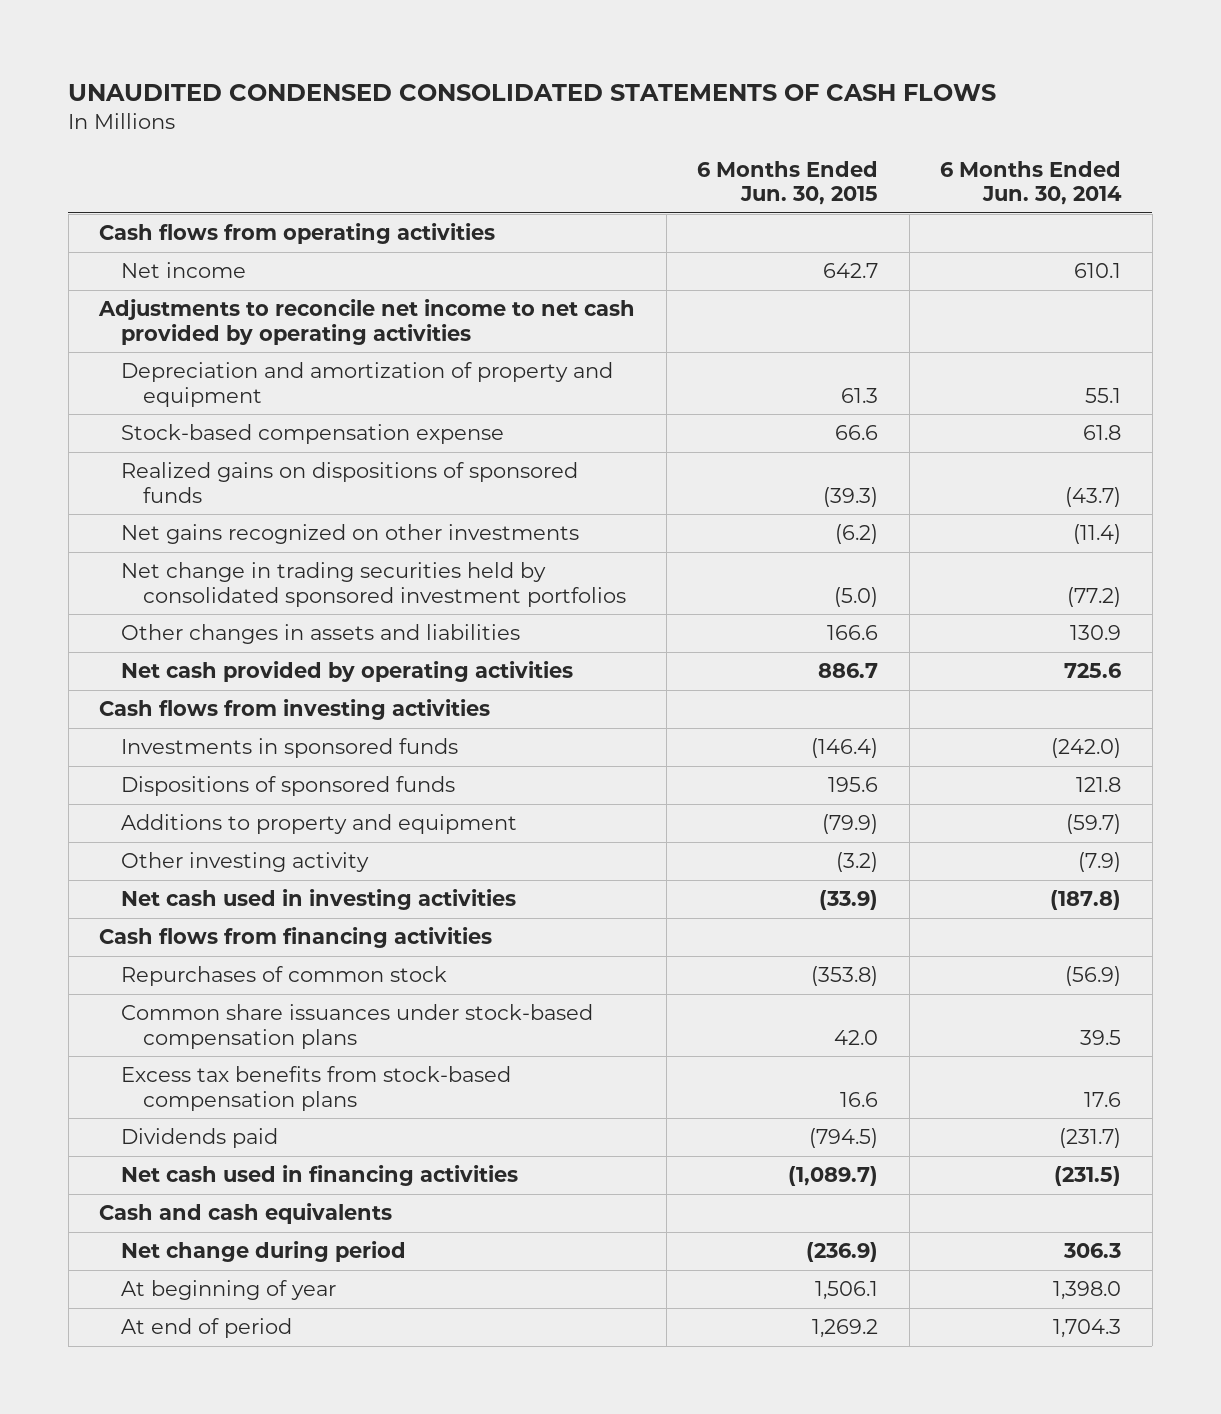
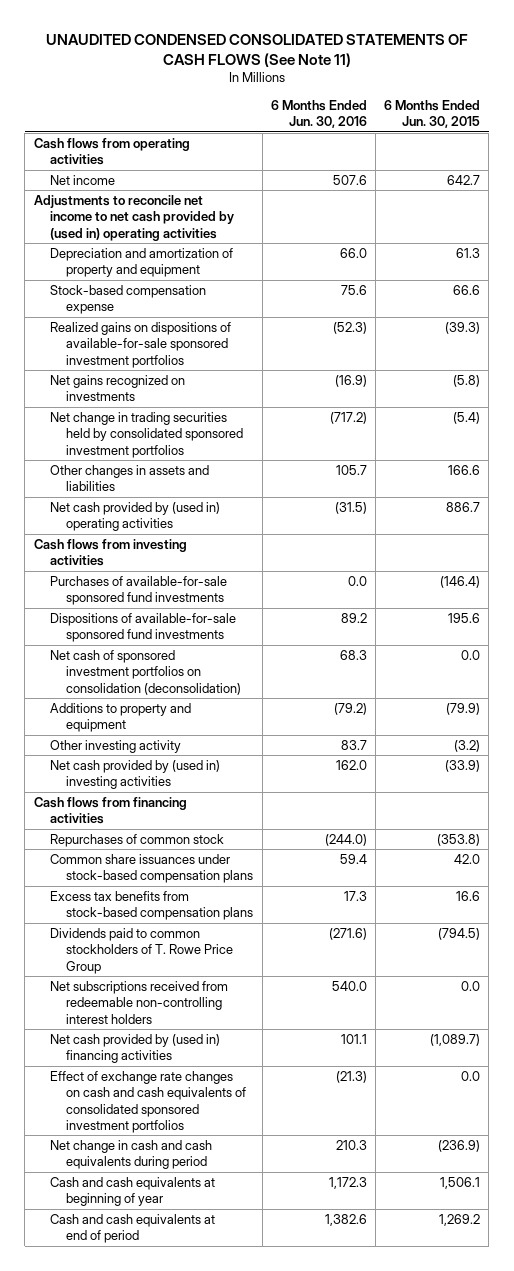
- UNAUDITED CONDENSED CONSOLIDATED STATEMENTS OF CASH FLOWS
+ UNAUDITED CONDENSED CONSOLIDATED STATEMENTS OF CASH FLOWS (See Note 11)
- | 6 Months Ended Jun. 30, 2015 | 6 Months Ended Jun. 30, 2014
+ | 6 Months Ended Jun. 30, 2016 | 6 Months Ended Jun. 30, 2015
- Adjustments to reconcile net income to net cash provided by operating activities
+ Adjustments to reconcile net income to net cash provided by (used in) operating activities
- Realized gains on dispositions of sponsored funds | (39.3) | (43.7)
- Net gains recognized on other investments | (6.2) | (11.4)
- Net change in trading securities held by consolidated sponsored investment portfolios | (5.0) | (77.2)
+ Realized gains on dispositions of available-for-sale sponsored investment portfolios | (52.3) | (39.3)
+ Net gains recognized on investments | (16.9) | (5.8)
+ Net change in trading securities held by consolidated sponsored investment portfolios | (717.2) | (5.4)
- Net cash provided by operating activities | 886.7 | 725.6
+ Net cash provided by (used in) operating activities | (31.5) | 886.7
- Investments in sponsored funds | (146.4) | (242.0)
- Dispositions of sponsored funds | 195.6 | 121.8
+ Purchases of available-for-sale sponsored fund investments | 0.0 | (146.4)
+ Dispositions of available-for-sale sponsored fund investments | 89.2 | 195.6
+ Net cash of sponsored investment portfolios on consolidation (deconsolidation) | 68.3 | 0.0
- Net cash used in investing activities | (33.9) | (187.8)
+ Net cash provided by (used in) investing activities | 162.0 | (33.9)
- Dividends paid | (794.5) | (231.7)
- Net cash used in financing activities | (1,089.7) | (231.5)
- Cash and cash equivalents
- Net change during period | (236.9) | 306.3
- At beginning of year | 1,506.1 | 1,398.0
- At end of period | 1,269.2 | 1,704.3
+ Dividends paid to common stockholders of T. Rowe Price Group | (271.6) | (794.5)
+ Net subscriptions received from redeemable non-controlling interest holders | 540.0 | 0.0
+ Net cash provided by (used in) financing activities | 101.1 | (1,089.7)
+ Effect of exchange rate changes on cash and cash equivalents of consolidated sponsored investment portfolios | (21.3) | 0.0
+ Net change in cash and cash equivalents during period | 210.3 | (236.9)
+ Cash and cash equivalents at beginning of year | 1,172.3 | 1,506.1
+ Cash and cash equivalents at end of period | 1,382.6 | 1,269.2

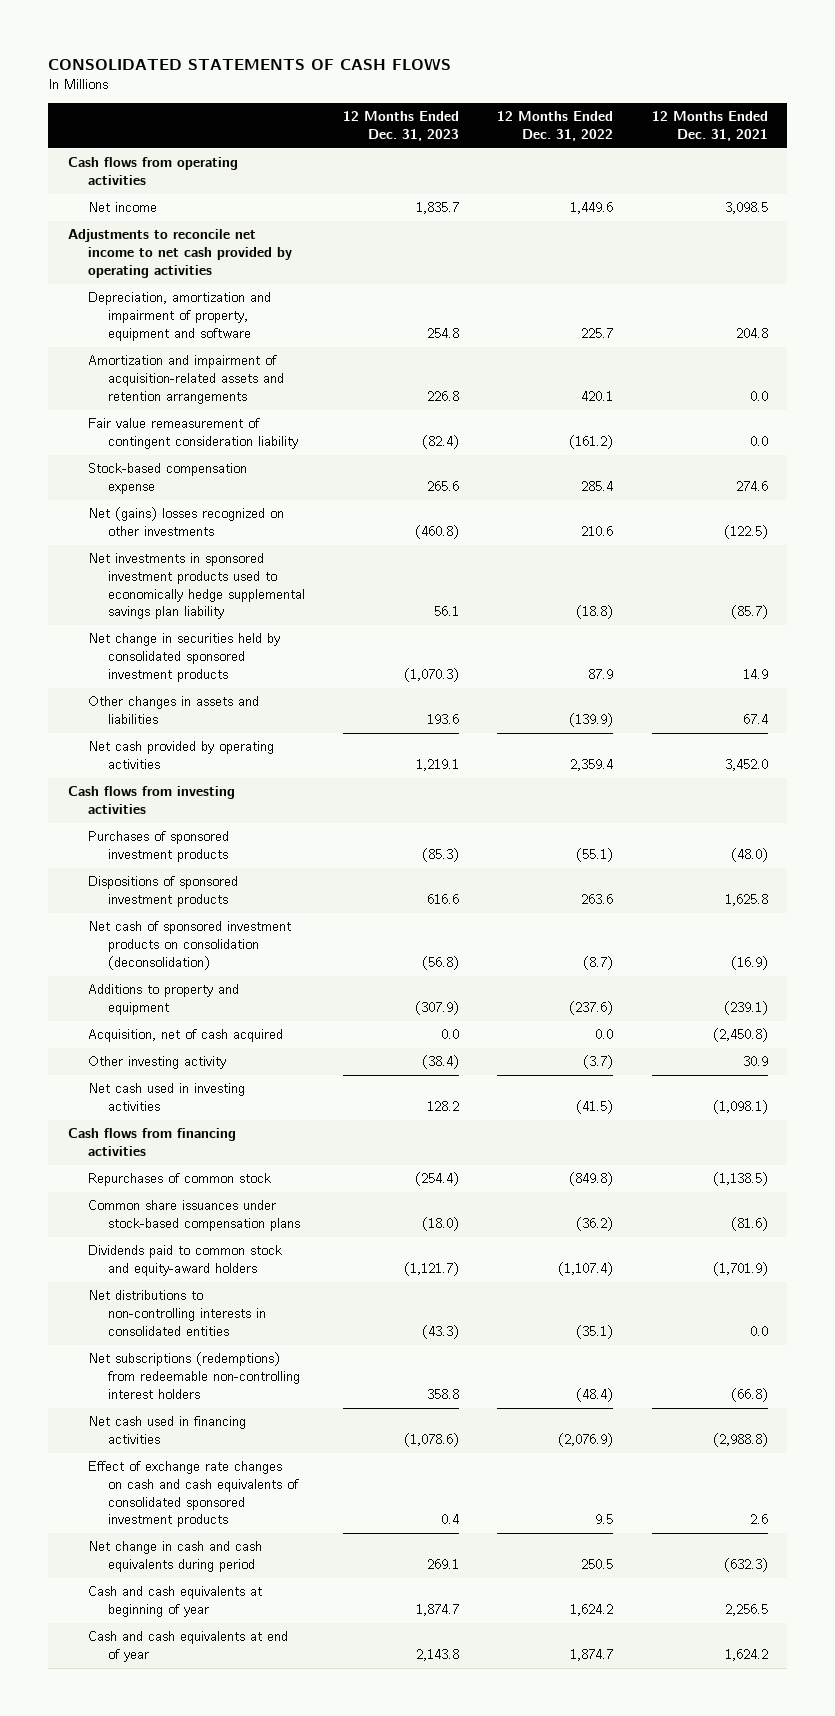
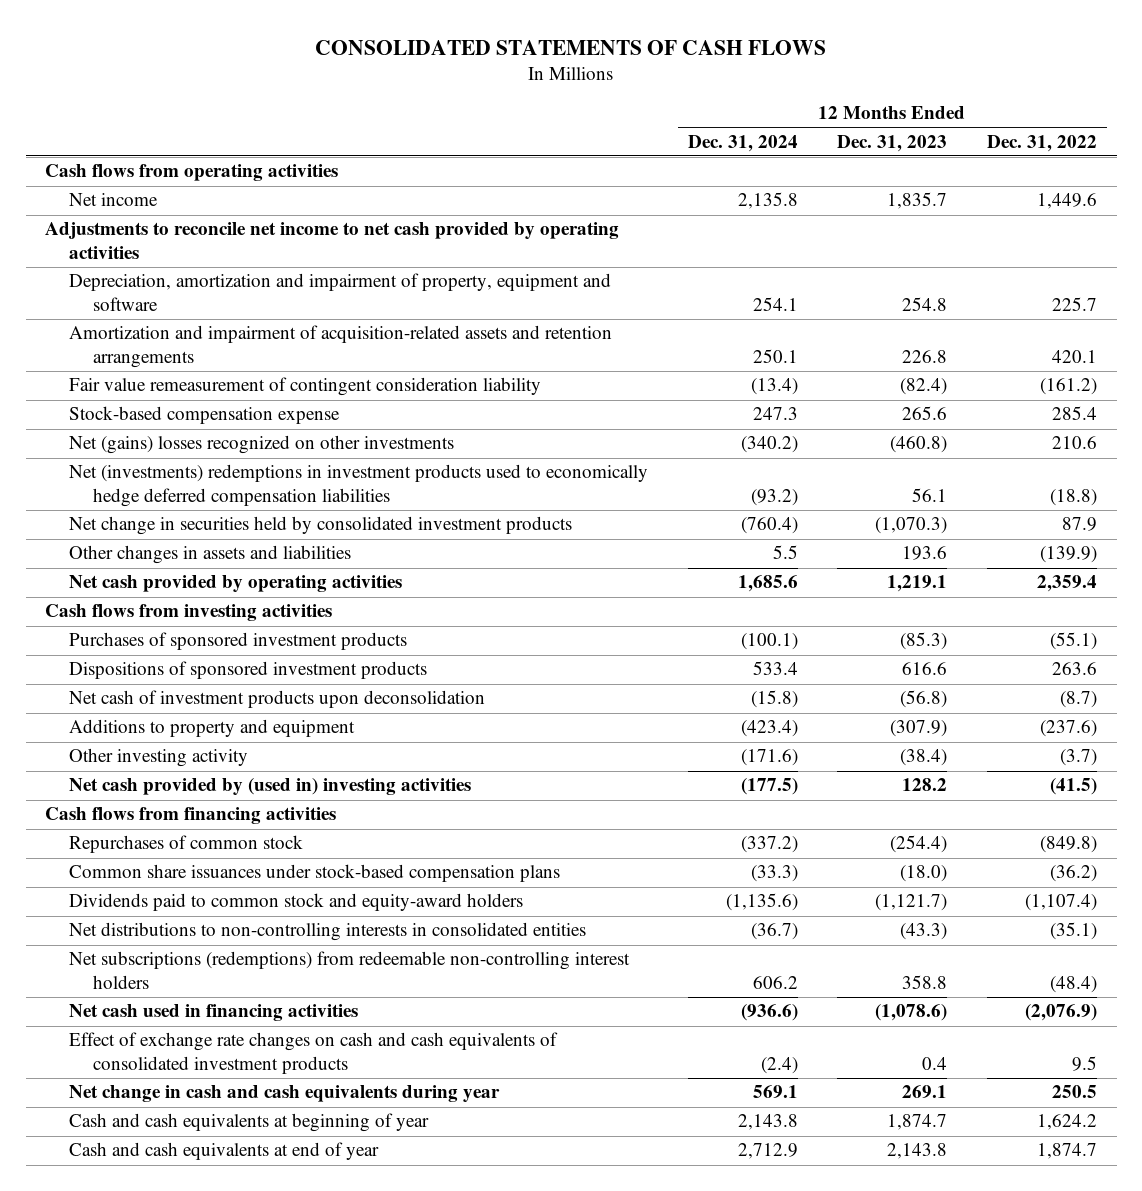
- | 12 Months Ended Dec. 31, 2023 | 12 Months Ended Dec. 31, 2022 | 12 Months Ended Dec. 31, 2021
+ | 12 Months Ended Dec. 31, 2024 | 12 Months Ended Dec. 31, 2023 | 12 Months Ended Dec. 31, 2022
- Net investments in sponsored investment products used to economically hedge supplemental savings plan liability | 56.1 | (18.8) | (85.7)
- Net change in securities held by consolidated sponsored investment products | (1,070.3) | 87.9 | 14.9
+ Net (investments) redemptions in investment products used to economically hedge deferred compensation liabilities | (93.2) | 56.1 | (18.8)
+ Net change in securities held by consolidated investment products | (760.4) | (1,070.3) | 87.9
- Net cash of sponsored investment products on consolidation (deconsolidation) | (56.8) | (8.7) | (16.9)
+ Net cash of investment products upon deconsolidation | (15.8) | (56.8) | (8.7)
- Acquisition, net of cash acquired | 0.0 | 0.0 | (2,450.8)
- Net cash used in investing activities | 128.2 | (41.5) | (1,098.1)
+ Net cash provided by (used in) investing activities | (177.5) | 128.2 | (41.5)
- Effect of exchange rate changes on cash and cash equivalents of consolidated sponsored investment products | 0.4 | 9.5 | 2.6
- Net change in cash and cash equivalents during period | 269.1 | 250.5 | (632.3)
+ Effect of exchange rate changes on cash and cash equivalents of consolidated investment products | (2.4) | 0.4 | 9.5
+ Net change in cash and cash equivalents during year | 569.1 | 269.1 | 250.5

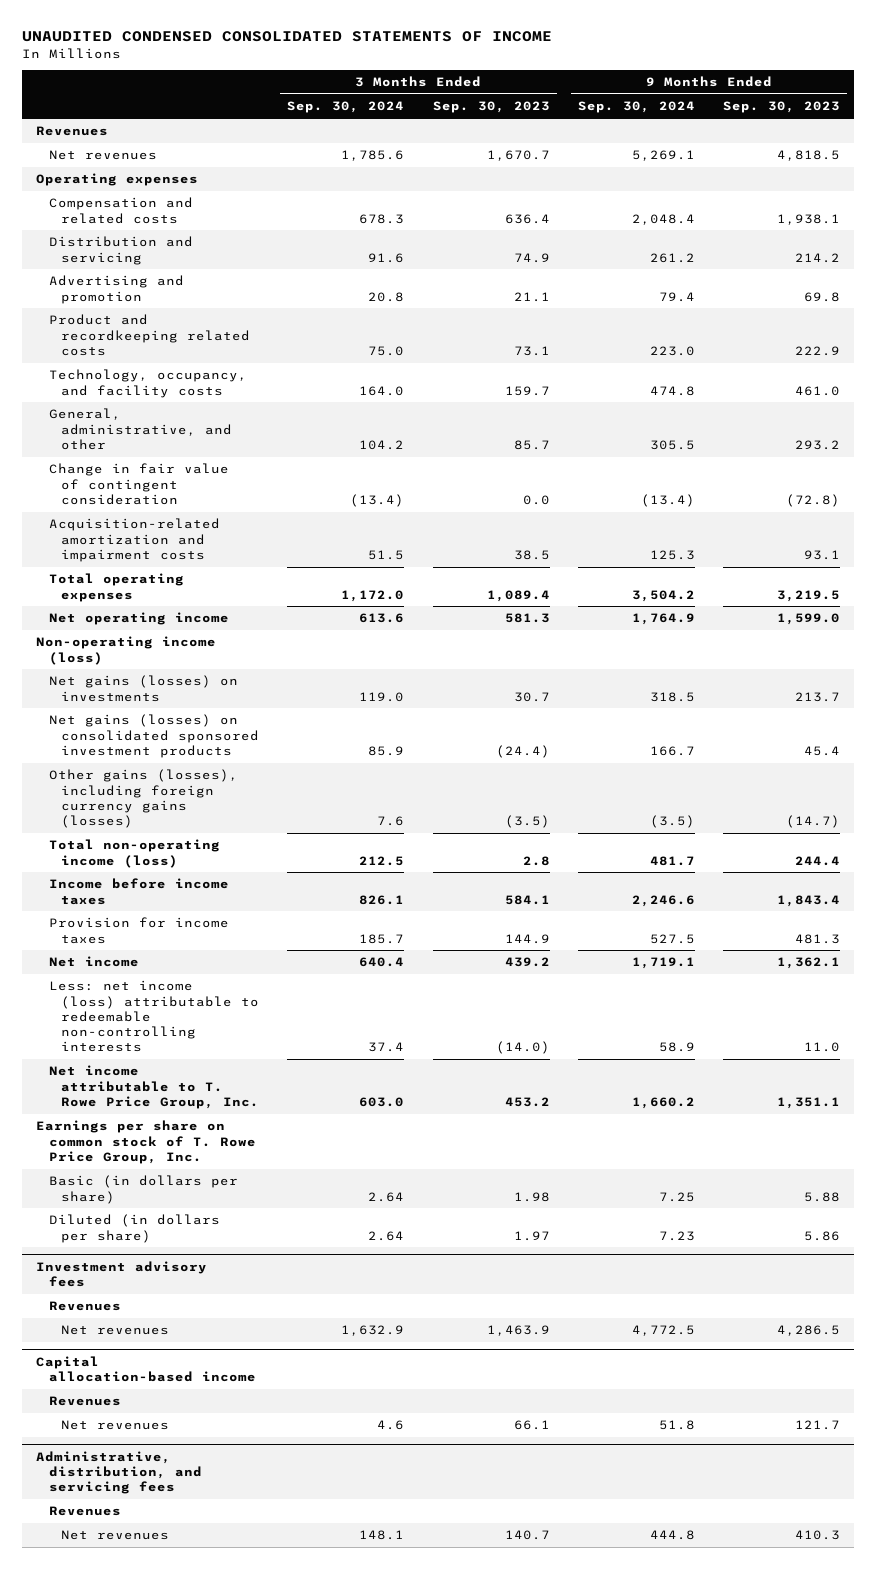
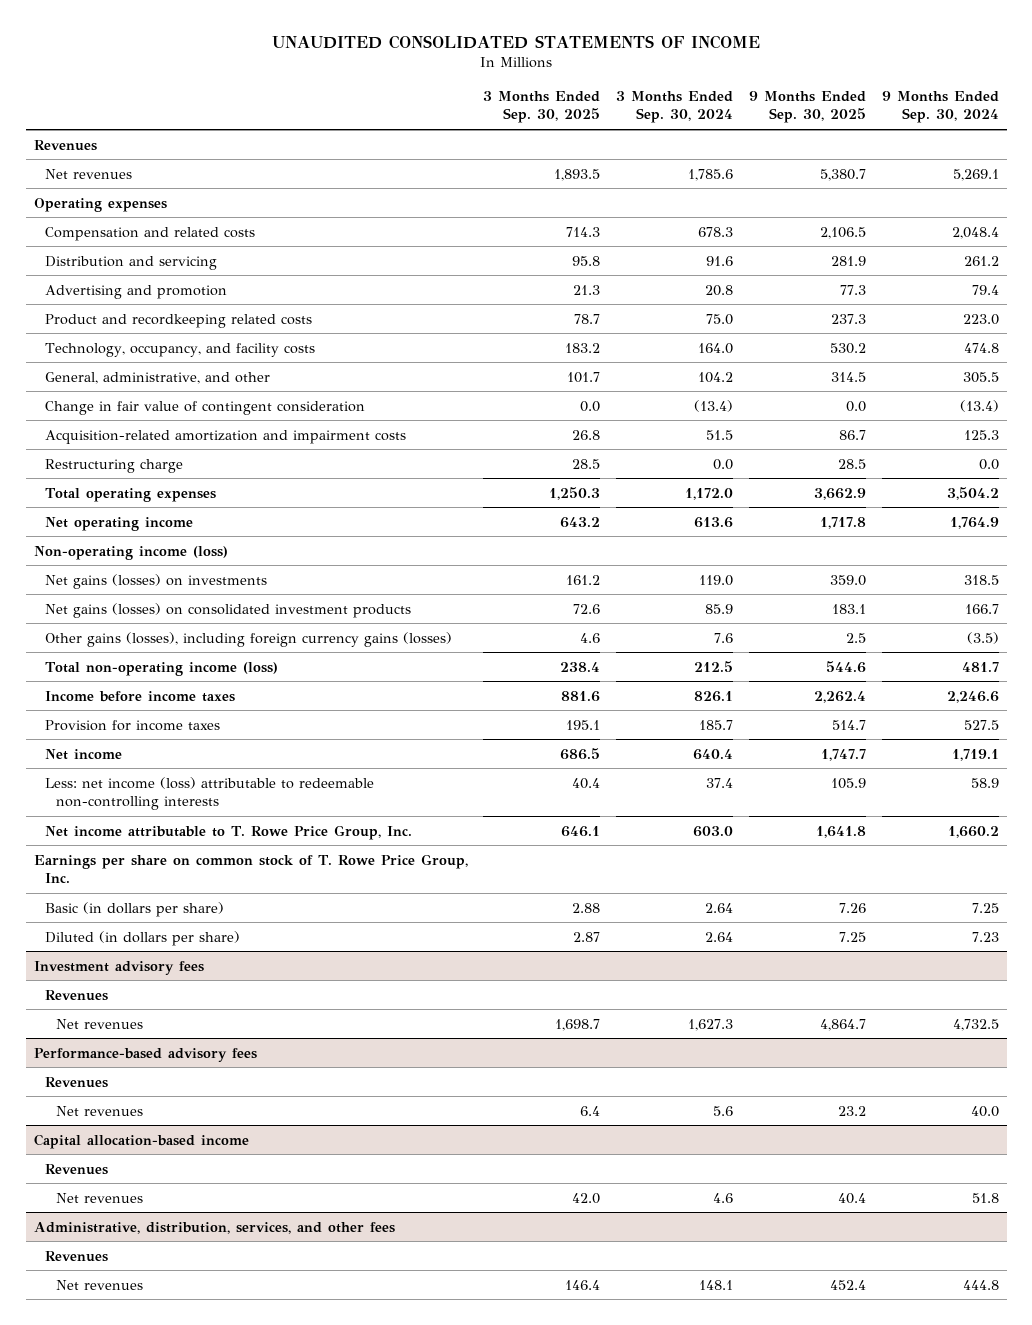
- UNAUDITED CONDENSED CONSOLIDATED STATEMENTS OF INCOME
+ UNAUDITED CONSOLIDATED STATEMENTS OF INCOME
- | 3 Months Ended Sep. 30, 2024 | 3 Months Ended Sep. 30, 2023 | 9 Months Ended Sep. 30, 2024 | 9 Months Ended Sep. 30, 2023
+ | 3 Months Ended Sep. 30, 2025 | 3 Months Ended Sep. 30, 2024 | 9 Months Ended Sep. 30, 2025 | 9 Months Ended Sep. 30, 2024
+ Restructuring charge | 28.5 | 0.0 | 28.5 | 0.0
- Net gains (losses) on consolidated sponsored investment products | 85.9 | (24.4) | 166.7 | 45.4
+ Net gains (losses) on consolidated investment products | 72.6 | 85.9 | 183.1 | 166.7
@ Investment advisory fees
- Net revenues | 1,632.9 | 1,463.9 | 4,772.5 | 4,286.5
+ Net revenues | 1,698.7 | 1,627.3 | 4,864.7 | 4,732.5
+ Performance-based advisory fees
+ Revenues
+ Net revenues | 6.4 | 5.6 | 23.2 | 40.0
- Administrative, distribution, and servicing fees
+ Administrative, distribution, services, and other fees

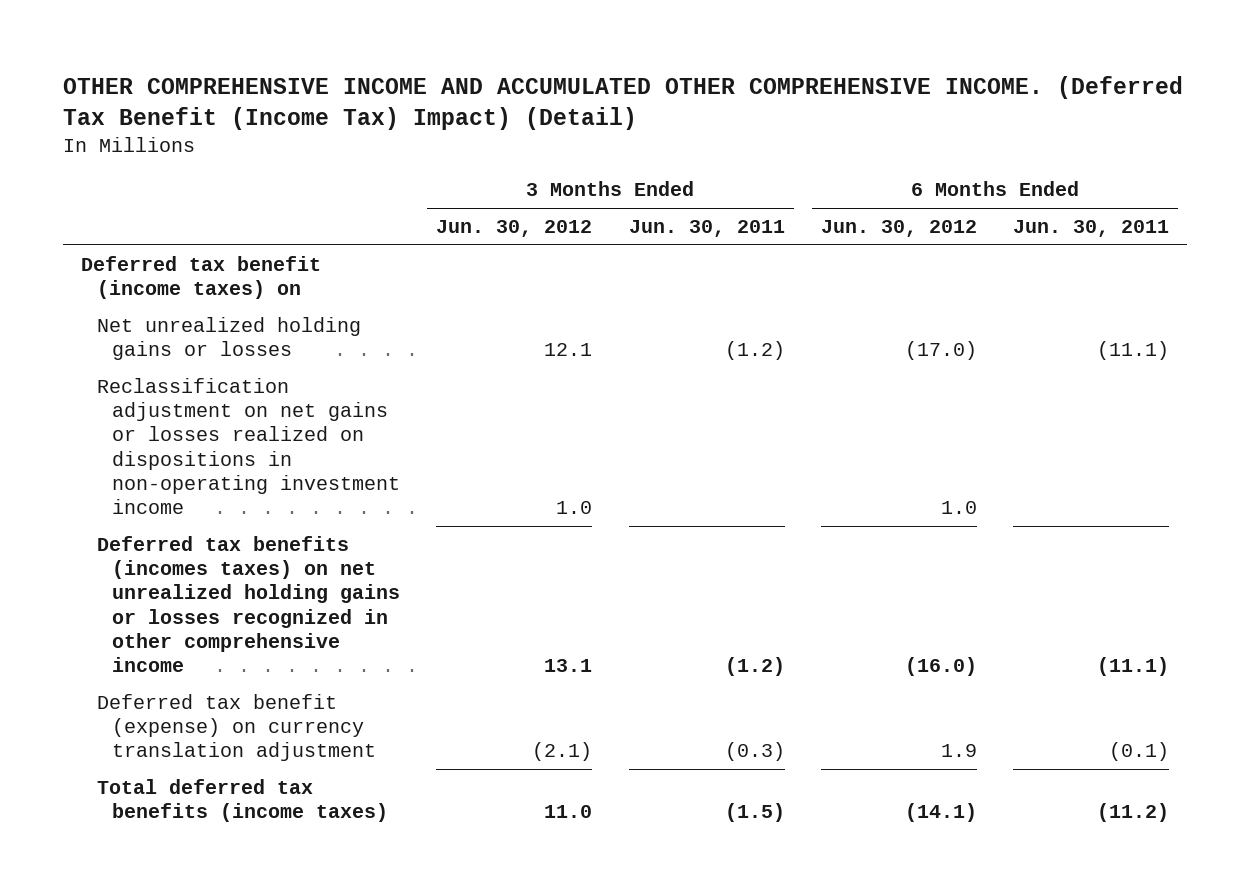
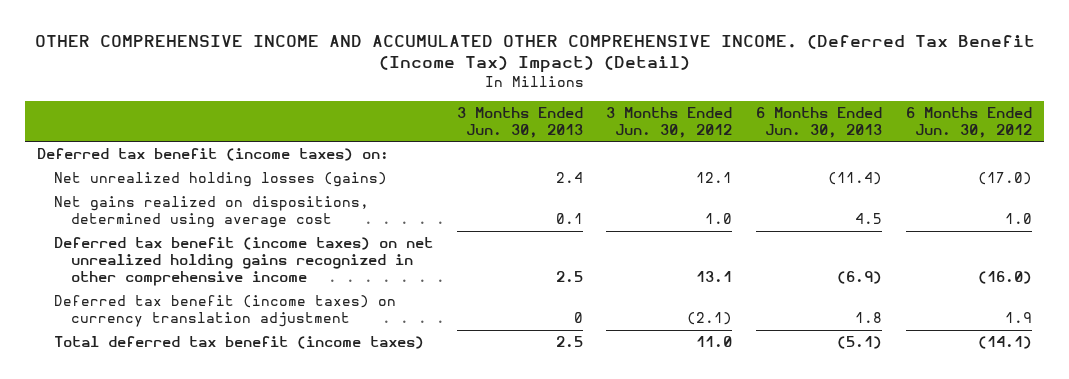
- | 3 Months Ended Jun. 30, 2012 | 3 Months Ended Jun. 30, 2011 | 6 Months Ended Jun. 30, 2012 | 6 Months Ended Jun. 30, 2011
+ | 3 Months Ended Jun. 30, 2013 | 3 Months Ended Jun. 30, 2012 | 6 Months Ended Jun. 30, 2013 | 6 Months Ended Jun. 30, 2012
- Deferred tax benefit (income taxes) on
- Net unrealized holding gains or losses | 12.1 | (1.2) | (17.0) | (11.1)
- Reclassification adjustment on net gains or losses realized on dispositions in non-operating investment income | 1.0 | | 1.0 |
- Deferred tax benefits (incomes taxes) on net unrealized holding gains or losses recognized in other comprehensive income | 13.1 | (1.2) | (16.0) | (11.1)
- Deferred tax benefit (expense) on currency translation adjustment | (2.1) | (0.3) | 1.9 | (0.1)
- Total deferred tax benefits (income taxes) | 11.0 | (1.5) | (14.1) | (11.2)
+ Deferred tax benefit (income taxes) on:
+ Net unrealized holding losses (gains) | 2.4 | 12.1 | (11.4) | (17.0)
+ Net gains realized on dispositions, determined using average cost | 0.1 | 1.0 | 4.5 | 1.0
+ Deferred tax benefit (income taxes) on net unrealized holding gains recognized in other comprehensive income | 2.5 | 13.1 | (6.9) | (16.0)
+ Deferred tax benefit (income taxes) on currency translation adjustment | 0 | (2.1) | 1.8 | 1.9
+ Total deferred tax benefit (income taxes) | 2.5 | 11.0 | (5.1) | (14.1)

